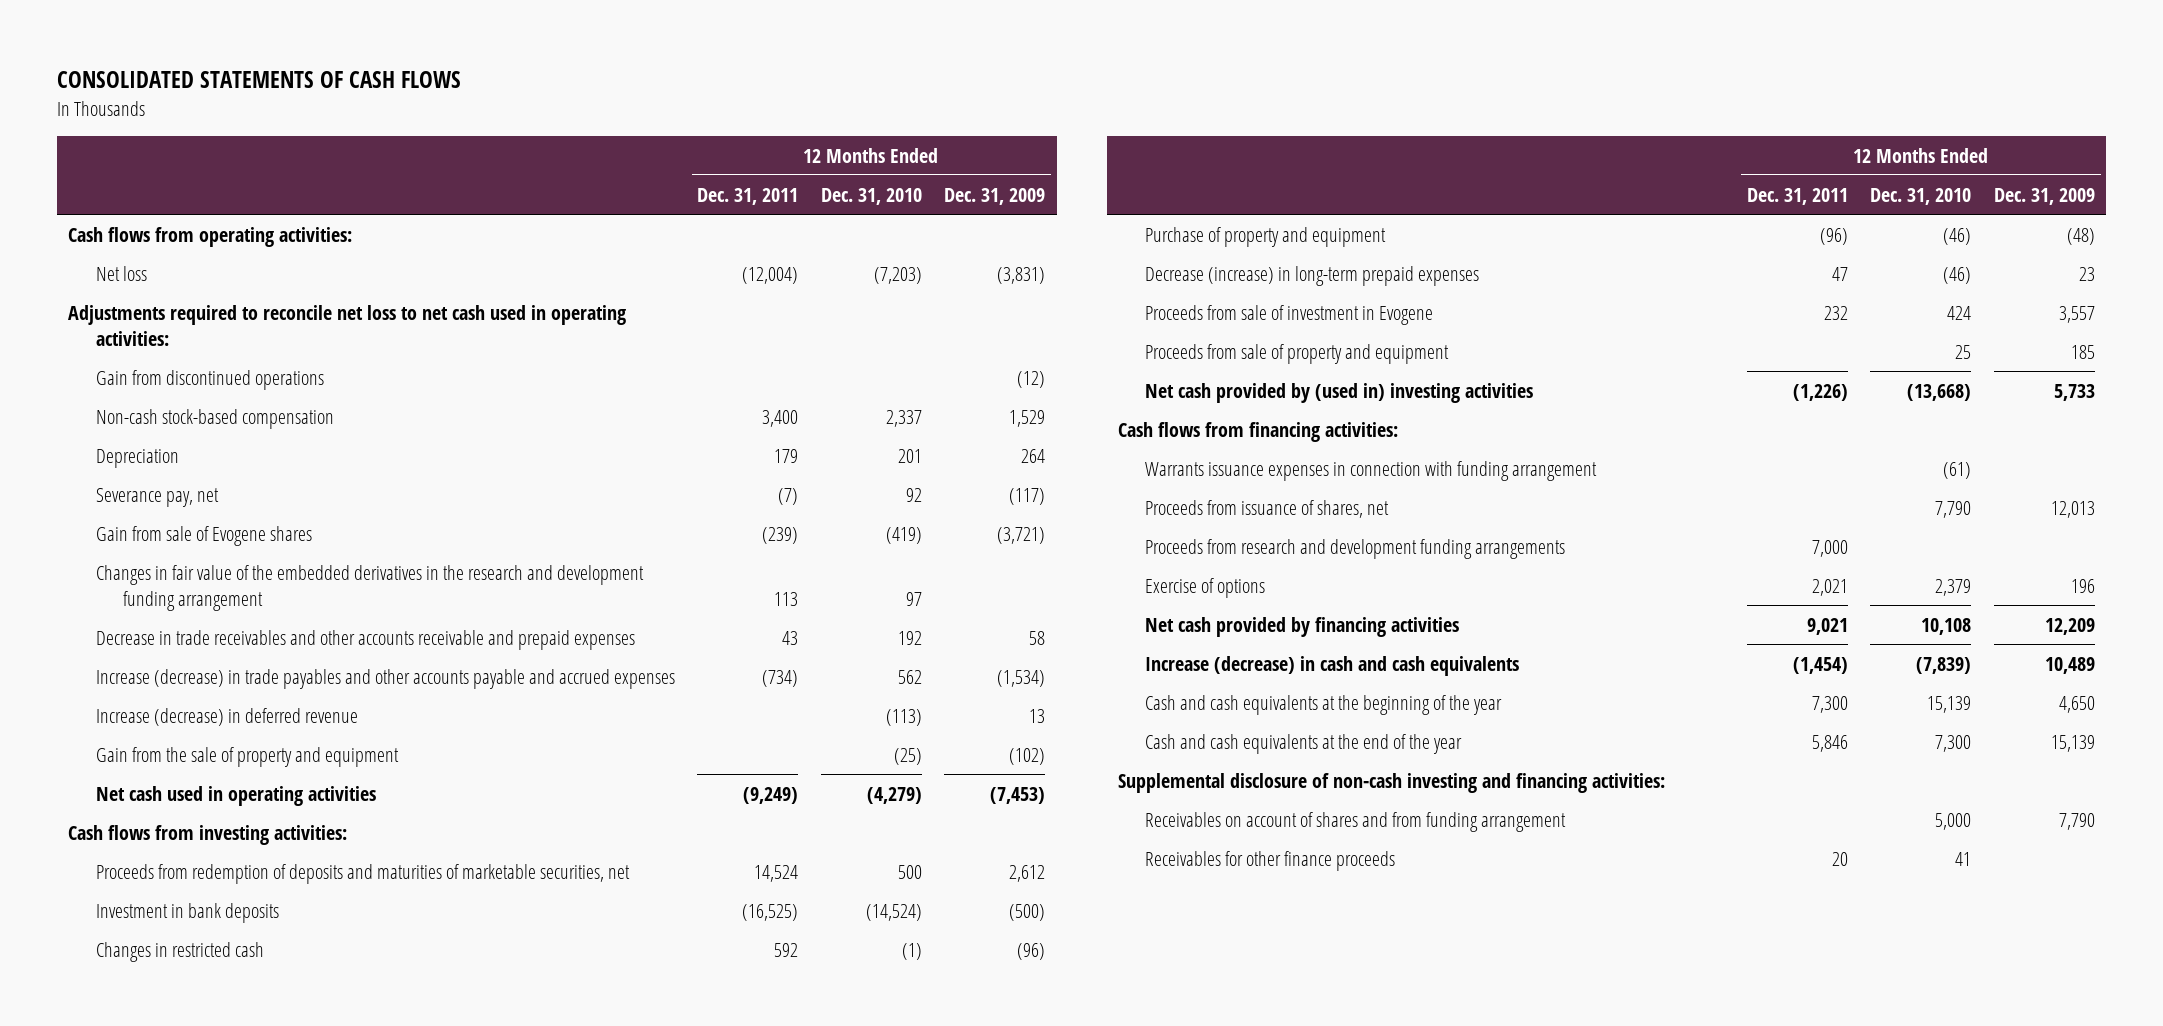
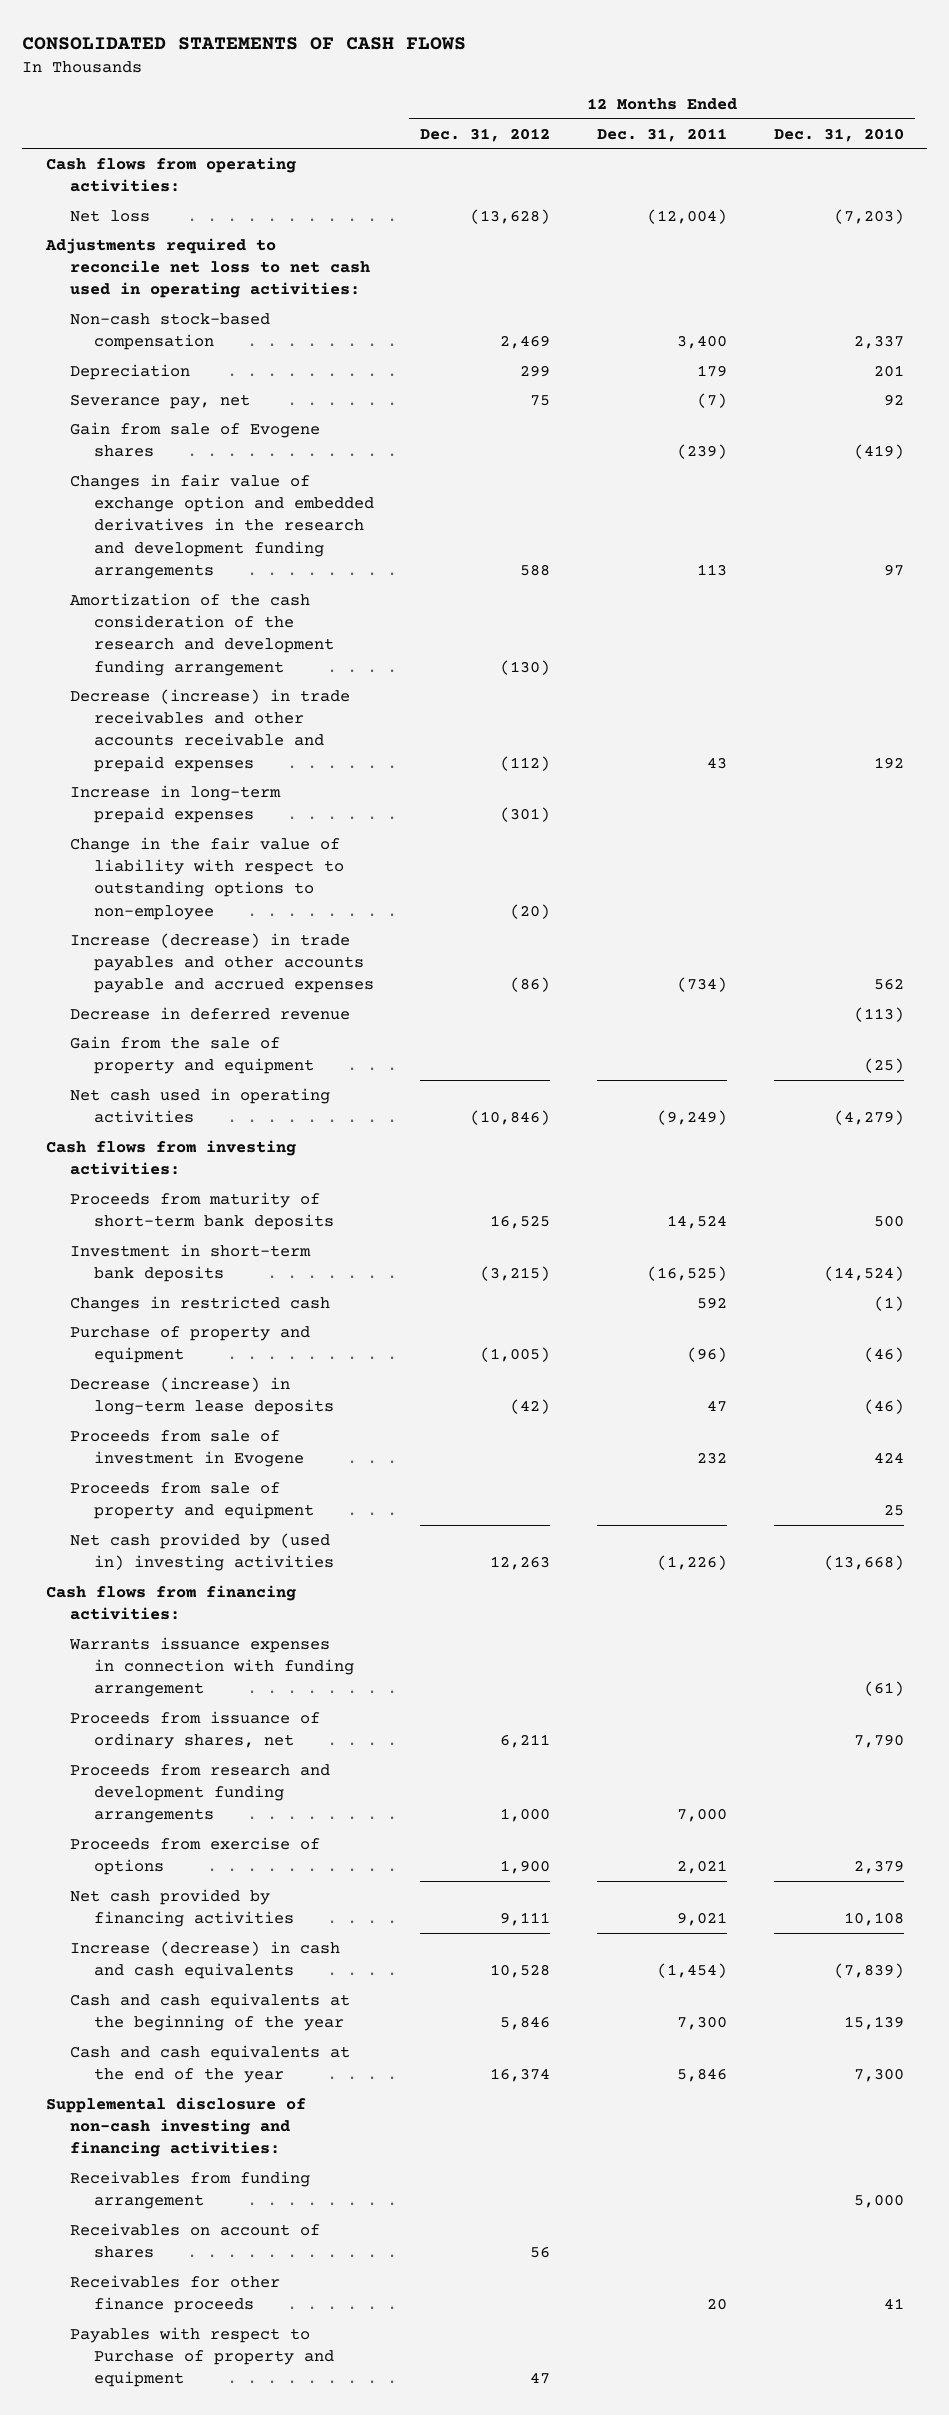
- | 12 Months Ended Dec. 31, 2011 | 12 Months Ended Dec. 31, 2010 | 12 Months Ended Dec. 31, 2009
+ | 12 Months Ended Dec. 31, 2012 | 12 Months Ended Dec. 31, 2011 | 12 Months Ended Dec. 31, 2010
- Gain from discontinued operations | | | (12)
- Changes in fair value of the embedded derivatives in the research and development funding arrangement | 113 | 97 |
- Decrease in trade receivables and other accounts receivable and prepaid expenses | 43 | 192 | 58
+ Changes in fair value of exchange option and embedded derivatives in the research and development funding arrangements | 588 | 113 | 97
+ Amortization of the cash consideration of the research and development funding arrangement | (130) | |
+ Decrease (increase) in trade receivables and other accounts receivable and prepaid expenses | (112) | 43 | 192
+ Increase in long-term prepaid expenses | (301) | |
+ Change in the fair value of liability with respect to outstanding options to non-employee | (20) | |
- Increase (decrease) in deferred revenue | | (113) | 13
+ Decrease in deferred revenue | | | (113)
- Proceeds from redemption of deposits and maturities of marketable securities, net | 14,524 | 500 | 2,612
- Investment in bank deposits | (16,525) | (14,524) | (500)
+ Proceeds from maturity of short-term bank deposits | 16,525 | 14,524 | 500
+ Investment in short-term bank deposits | (3,215) | (16,525) | (14,524)
- Decrease (increase) in long-term prepaid expenses | 47 | (46) | 23
+ Decrease (increase) in long-term lease deposits | (42) | 47 | (46)
- Proceeds from issuance of shares, net | | 7,790 | 12,013
+ Proceeds from issuance of ordinary shares, net | 6,211 | | 7,790
- Exercise of options | 2,021 | 2,379 | 196
+ Proceeds from exercise of options | 1,900 | 2,021 | 2,379
- Receivables on account of shares and from funding arrangement | | 5,000 | 7,790
+ Receivables from funding arrangement | | | 5,000
+ Receivables on account of shares | 56 | |
+ Payables with respect to Purchase of property and equipment | 47 | |

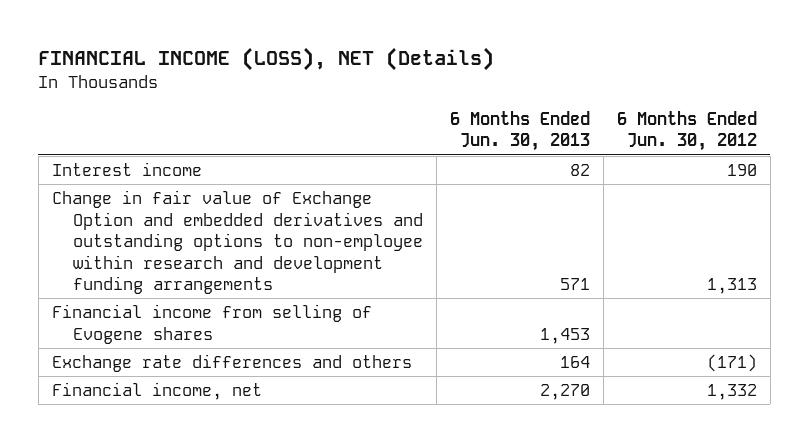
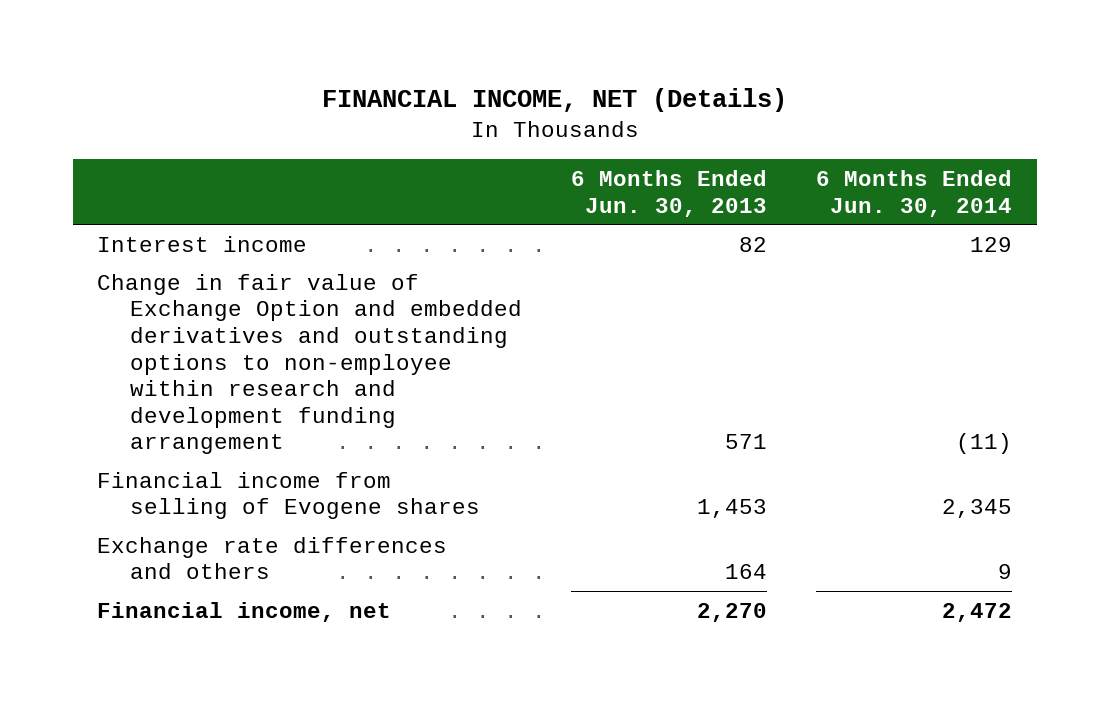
- FINANCIAL INCOME (LOSS), NET (Details)
+ FINANCIAL INCOME, NET (Details)
- | 6 Months Ended Jun. 30, 2013 | 6 Months Ended Jun. 30, 2012
+ | 6 Months Ended Jun. 30, 2013 | 6 Months Ended Jun. 30, 2014
- Change in fair value of Exchange Option and embedded derivatives and outstanding options to non-employee within research and development funding arrangements | 571 | 1,313
+ Change in fair value of Exchange Option and embedded derivatives and outstanding options to non-employee within research and development funding arrangement | 571 | (11)

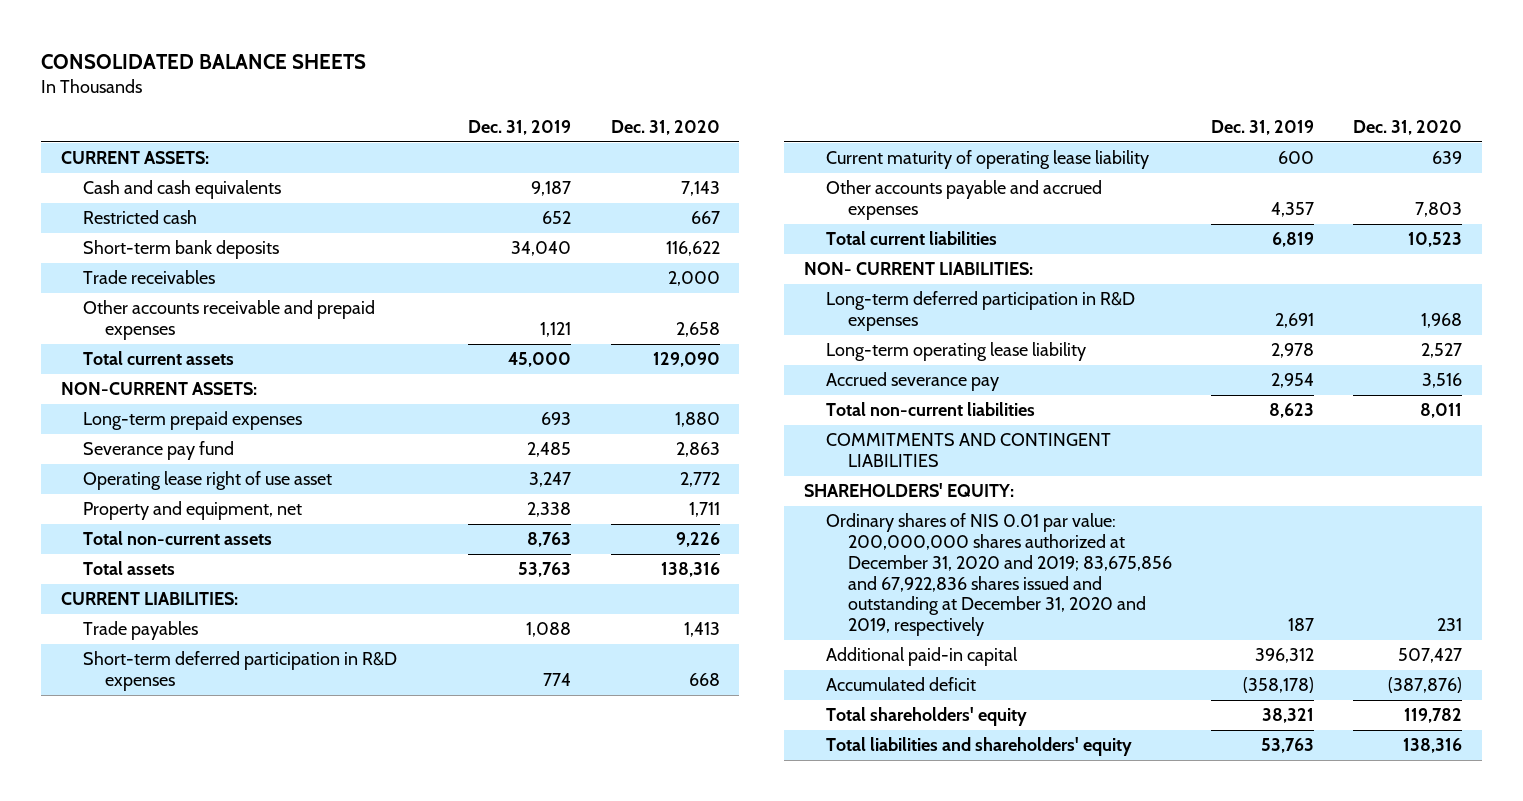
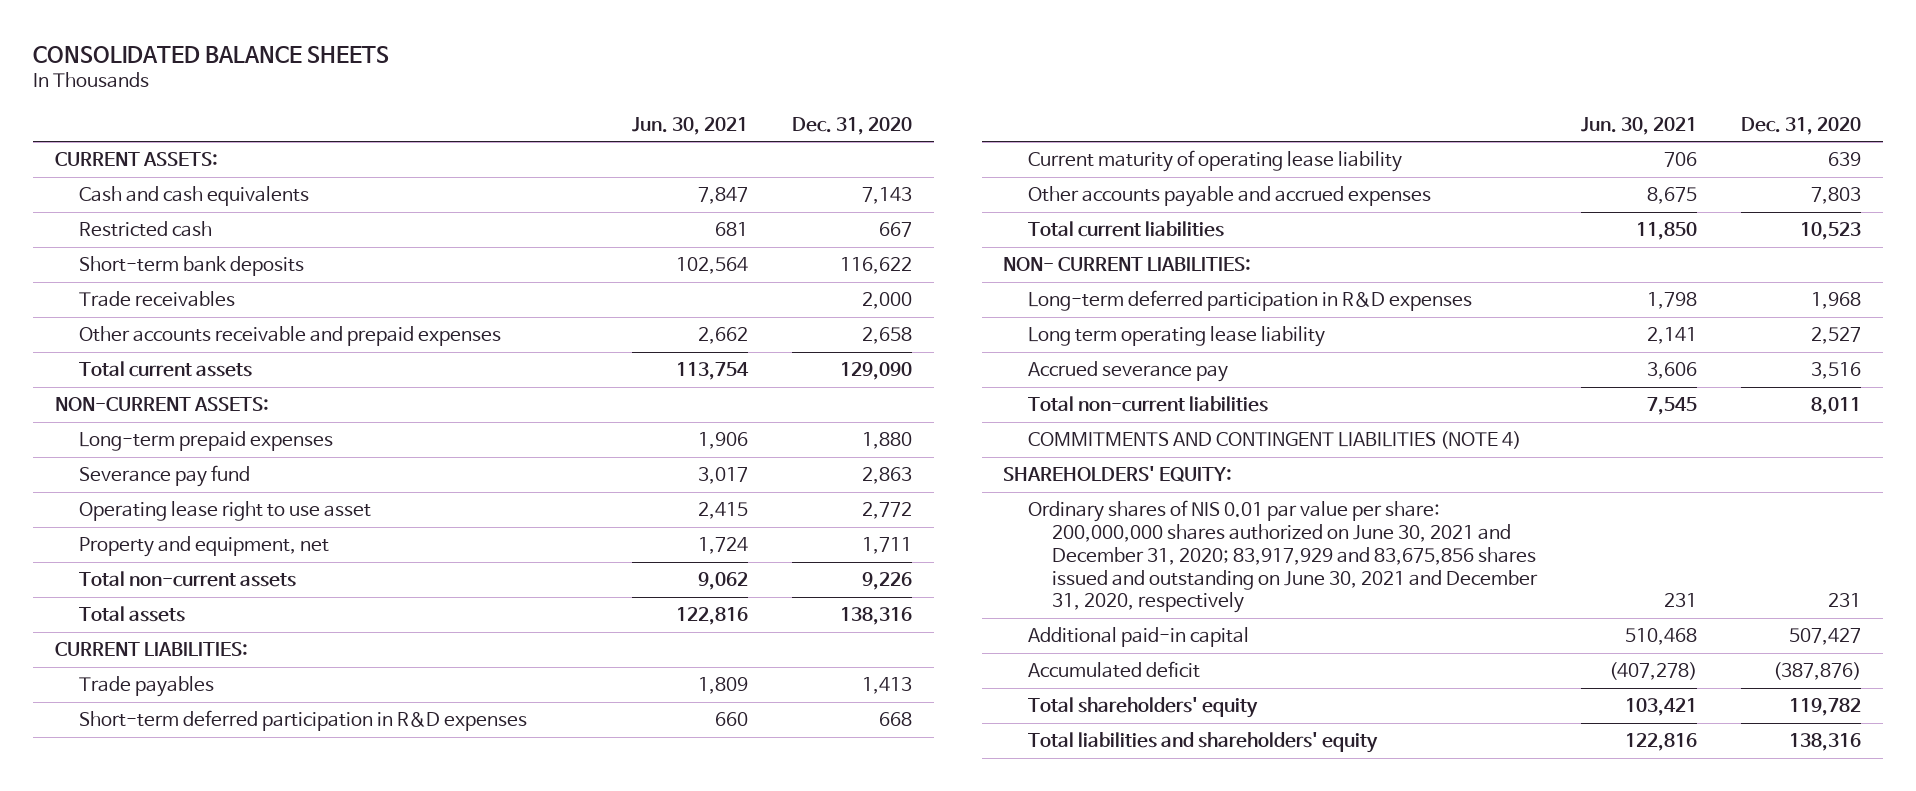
- | Dec. 31, 2019 | Dec. 31, 2020
+ | Jun. 30, 2021 | Dec. 31, 2020
- Operating lease right of use asset | 3,247 | 2,772
+ Operating lease right to use asset | 2,415 | 2,772
- Long-term operating lease liability | 2,978 | 2,527
+ Long term operating lease liability | 2,141 | 2,527
- COMMITMENTS AND CONTINGENT LIABILITIES
+ COMMITMENTS AND CONTINGENT LIABILITIES (NOTE 4)
- Ordinary shares of NIS 0.01 par value: 200,000,000 shares authorized at December 31, 2020 and 2019; 83,675,856 and 67,922,836 shares issued and outstanding at December 31, 2020 and 2019, respectively | 187 | 231
+ Ordinary shares of NIS 0.01 par value per share: 200,000,000 shares authorized on June 30, 2021 and December 31, 2020; 83,917,929 and 83,675,856 shares issued and outstanding on June 30, 2021 and December 31, 2020, respectively | 231 | 231

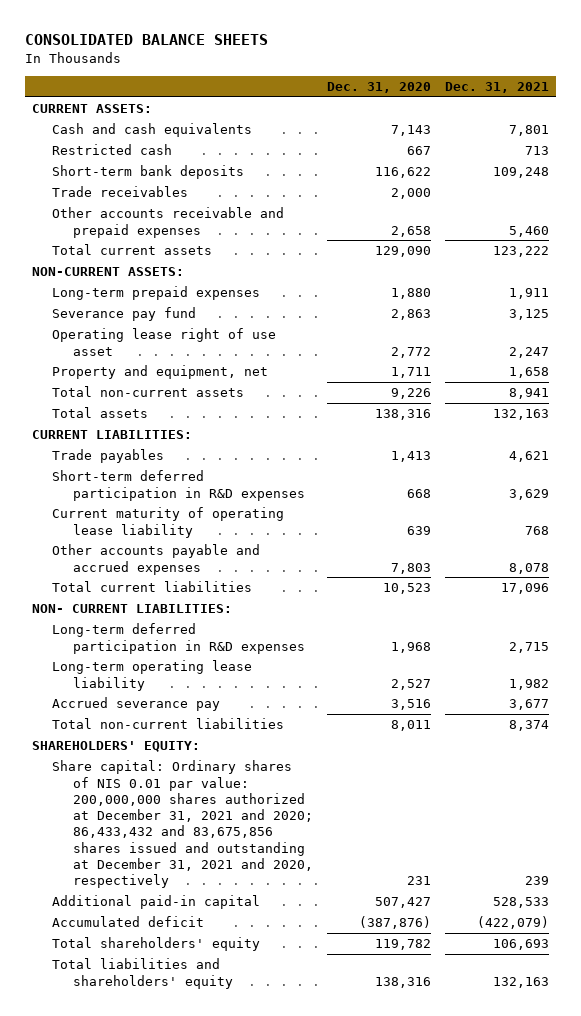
- | Jun. 30, 2021 | Dec. 31, 2020
+ | Dec. 31, 2020 | Dec. 31, 2021
- Operating lease right to use asset | 2,415 | 2,772
+ Operating lease right of use asset | 2,772 | 2,247
- Long term operating lease liability | 2,141 | 2,527
+ Long-term operating lease liability | 2,527 | 1,982
- COMMITMENTS AND CONTINGENT LIABILITIES (NOTE 4)
- Ordinary shares of NIS 0.01 par value per share: 200,000,000 shares authorized on June 30, 2021 and December 31, 2020; 83,917,929 and 83,675,856 shares issued and outstanding on June 30, 2021 and December 31, 2020, respectively | 231 | 231
+ Share capital: Ordinary shares of NIS 0.01 par value: 200,000,000 shares authorized at December 31, 2021 and 2020; 86,433,432 and 83,675,856 shares issued and outstanding at December 31, 2021 and 2020, respectively | 231 | 239

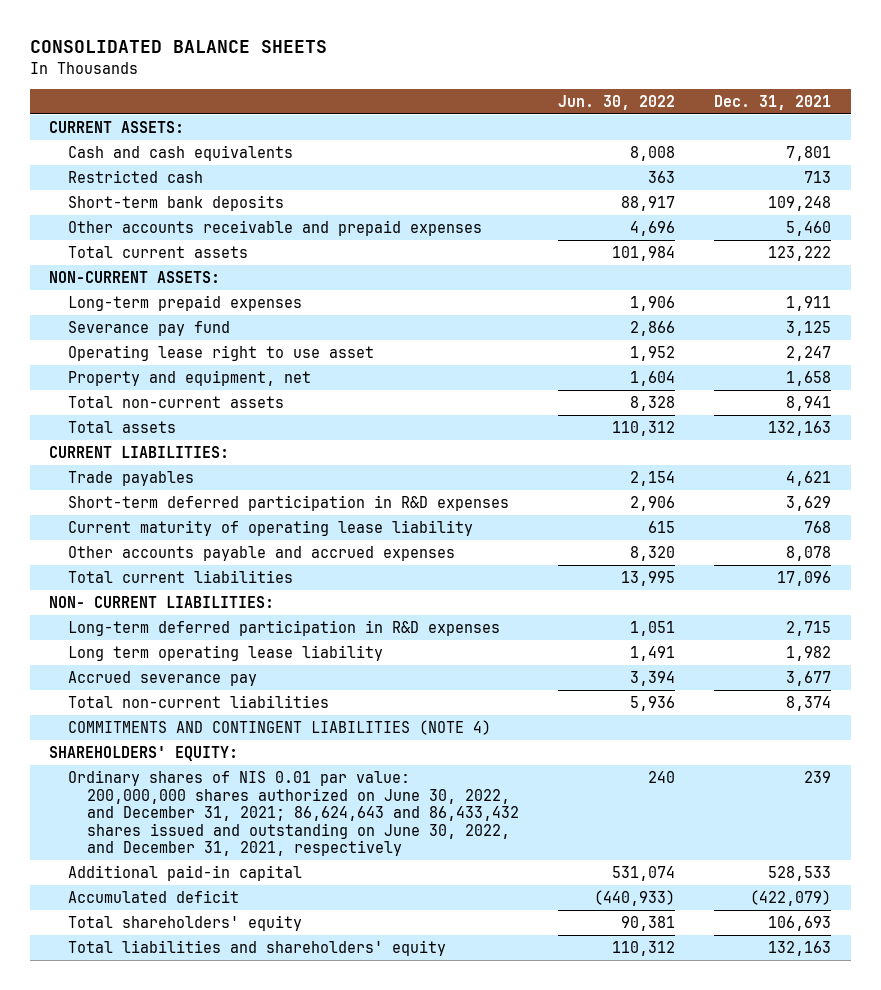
- | Dec. 31, 2020 | Dec. 31, 2021
+ | Jun. 30, 2022 | Dec. 31, 2021
- Trade receivables | 2,000 |
- Operating lease right of use asset | 2,772 | 2,247
+ Operating lease right to use asset | 1,952 | 2,247
- Long-term operating lease liability | 2,527 | 1,982
+ Long term operating lease liability | 1,491 | 1,982
+ COMMITMENTS AND CONTINGENT LIABILITIES (NOTE 4)
- Share capital: Ordinary shares of NIS 0.01 par value: 200,000,000 shares authorized at December 31, 2021 and 2020; 86,433,432 and 83,675,856 shares issued and outstanding at December 31, 2021 and 2020, respectively | 231 | 239
+ Ordinary shares of NIS 0.01 par value: 200,000,000 shares authorized on June 30, 2022, and December 31, 2021; 86,624,643 and 86,433,432 shares issued and outstanding on June 30, 2022, and December 31, 2021, respectively | 240 | 239

